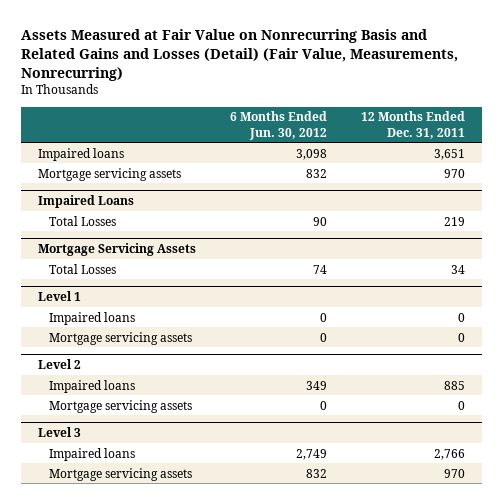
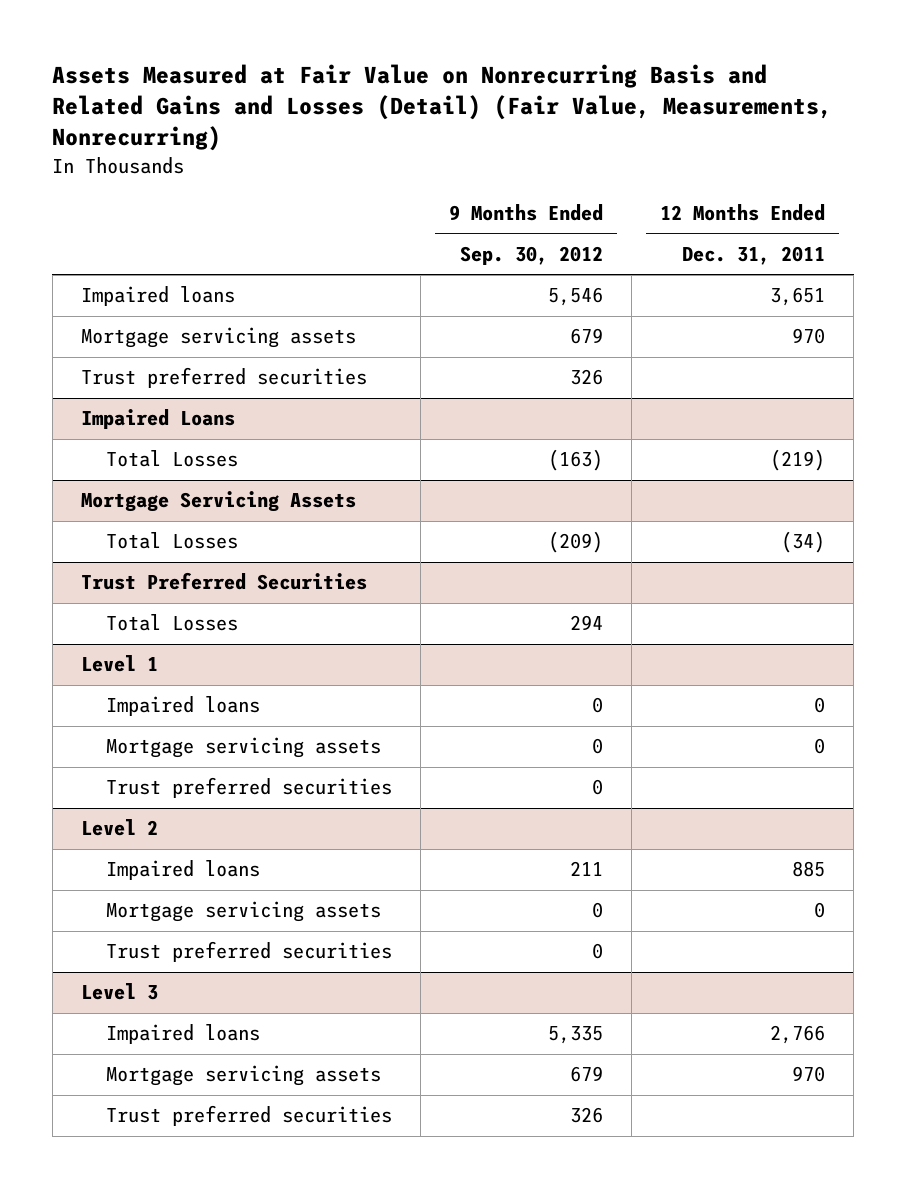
- | 6 Months Ended Jun. 30, 2012 | 12 Months Ended Dec. 31, 2011
+ | 9 Months Ended Sep. 30, 2012 | 12 Months Ended Dec. 31, 2011
+ Trust preferred securities | 326 |
@ Impaired Loans
- Total Losses | 90 | 219
+ Total Losses | (163) | (219)
@ Mortgage Servicing Assets
- Total Losses | 74 | 34
+ Total Losses | (209) | (34)
+ Trust Preferred Securities
+ Total Losses | 294 |
@ Level 1
+ Trust preferred securities | 0 |
@ Level 2
+ Trust preferred securities | 0 |
@ Level 3
+ Trust preferred securities | 326 |

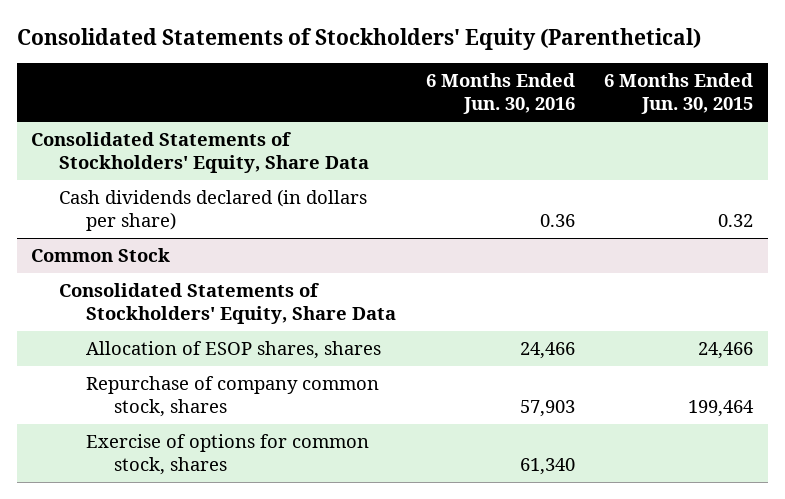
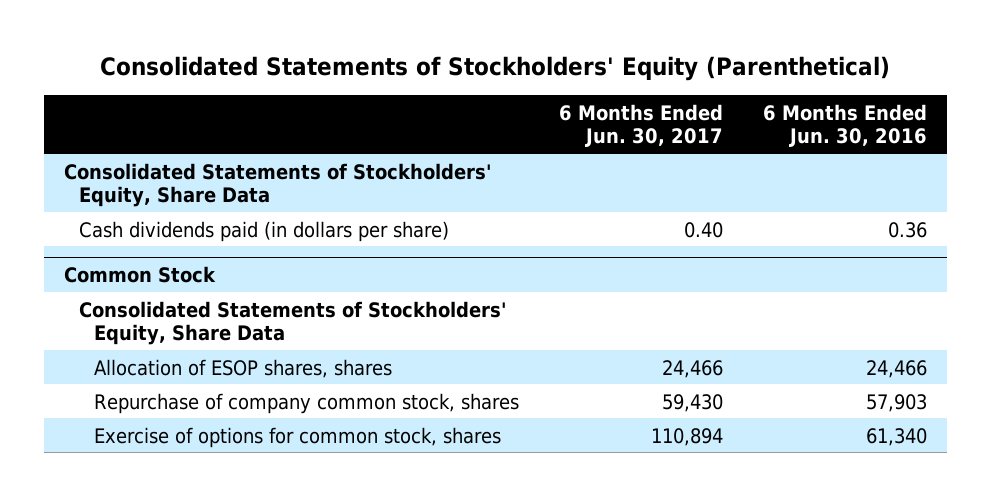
- | 6 Months Ended Jun. 30, 2016 | 6 Months Ended Jun. 30, 2015
+ | 6 Months Ended Jun. 30, 2017 | 6 Months Ended Jun. 30, 2016
- Cash dividends declared (in dollars per share) | 0.36 | 0.32
+ Cash dividends paid (in dollars per share) | 0.40 | 0.36

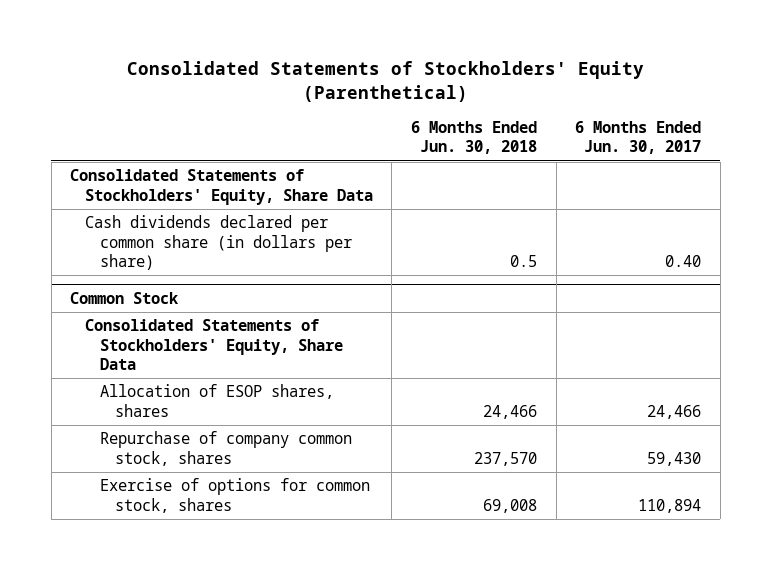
- | 6 Months Ended Jun. 30, 2017 | 6 Months Ended Jun. 30, 2016
+ | 6 Months Ended Jun. 30, 2018 | 6 Months Ended Jun. 30, 2017
- Cash dividends paid (in dollars per share) | 0.40 | 0.36
+ Cash dividends declared per common share (in dollars per share) | 0.5 | 0.40

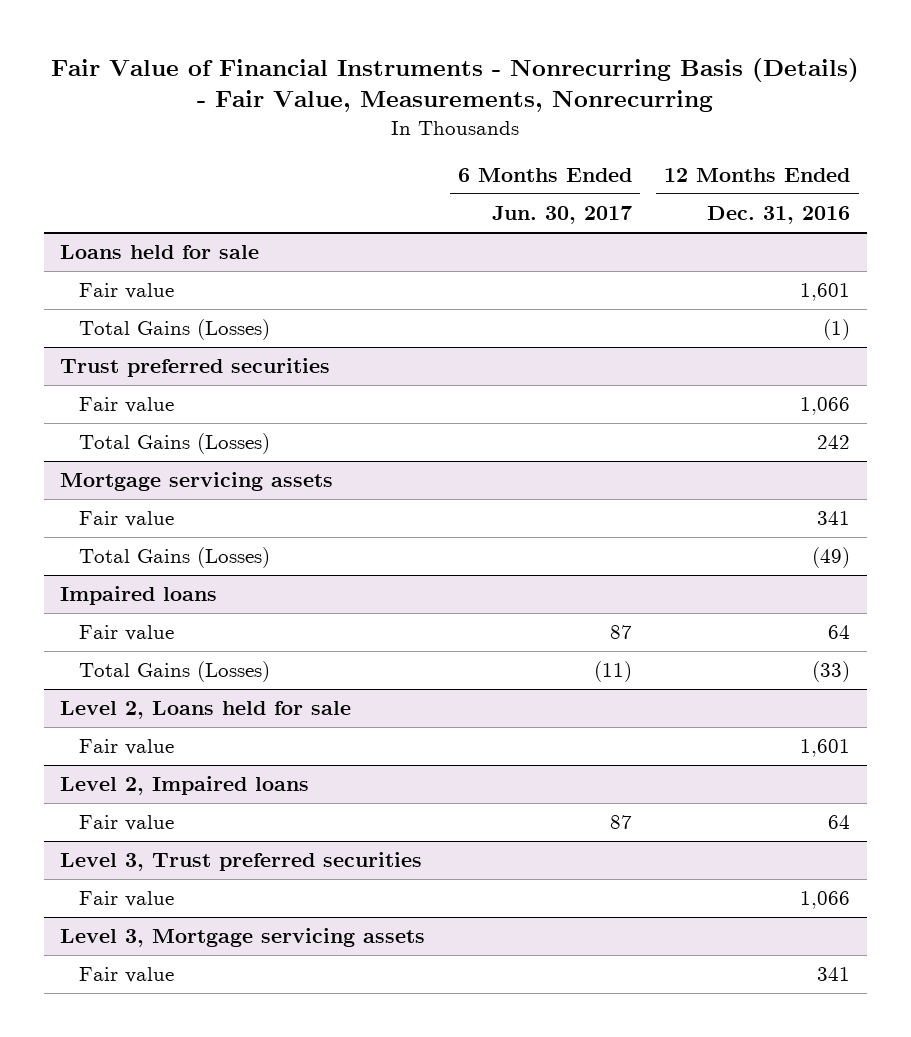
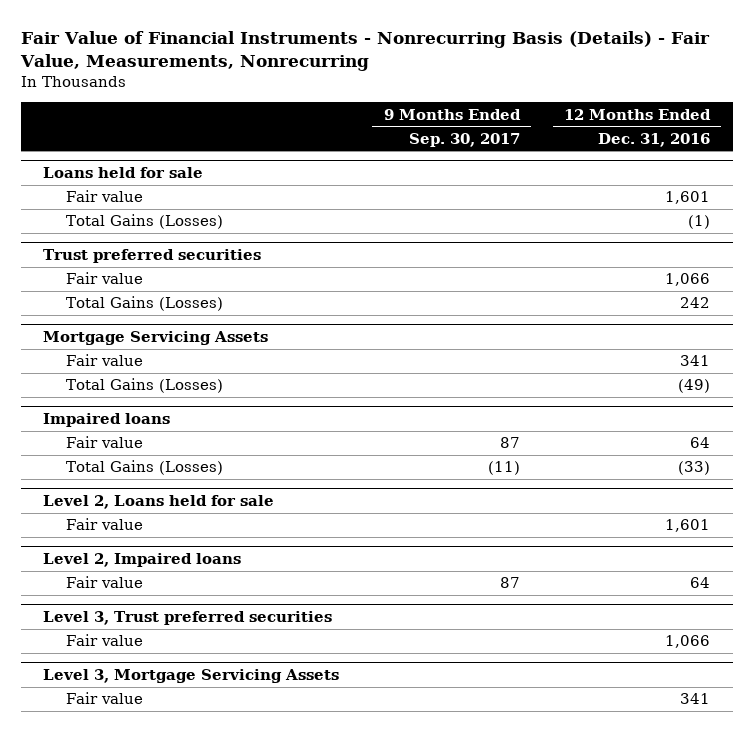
- | 6 Months Ended Jun. 30, 2017 | 12 Months Ended Dec. 31, 2016
+ | 9 Months Ended Sep. 30, 2017 | 12 Months Ended Dec. 31, 2016
- Mortgage servicing assets
+ Mortgage Servicing Assets
- Level 3, Mortgage servicing assets
+ Level 3, Mortgage Servicing Assets

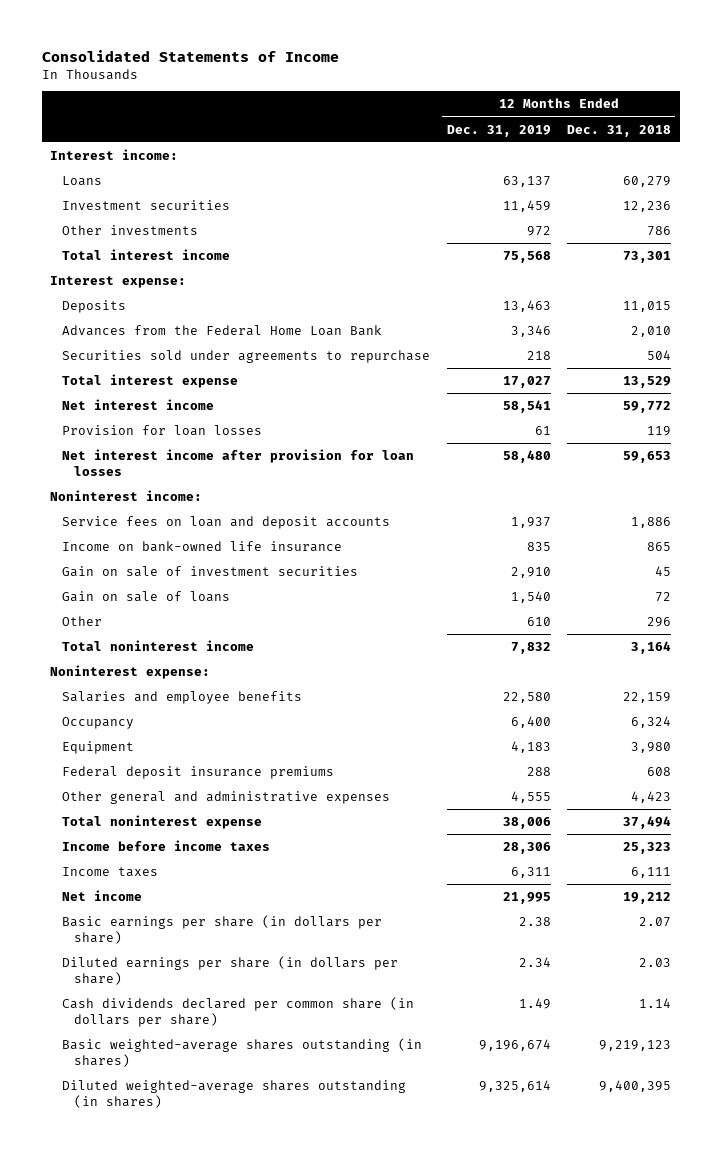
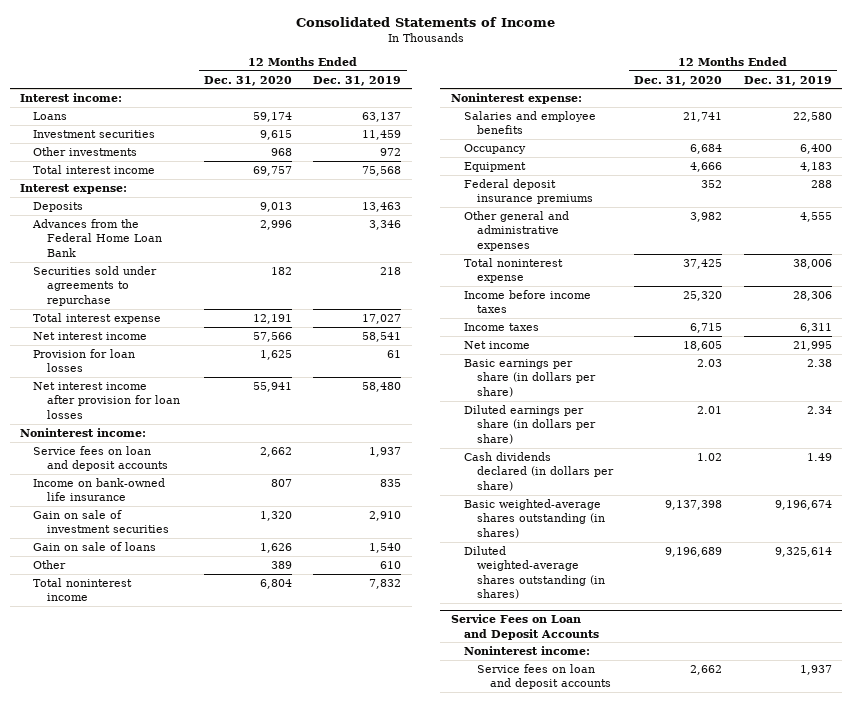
- | 12 Months Ended Dec. 31, 2019 | 12 Months Ended Dec. 31, 2018
+ | 12 Months Ended Dec. 31, 2020 | 12 Months Ended Dec. 31, 2019
- Cash dividends declared per common share (in dollars per share) | 1.49 | 1.14
+ Cash dividends declared (in dollars per share) | 1.02 | 1.49
+ Service Fees on Loan and Deposit Accounts
+ Noninterest income:
+ Service fees on loan and deposit accounts | 2,662 | 1,937

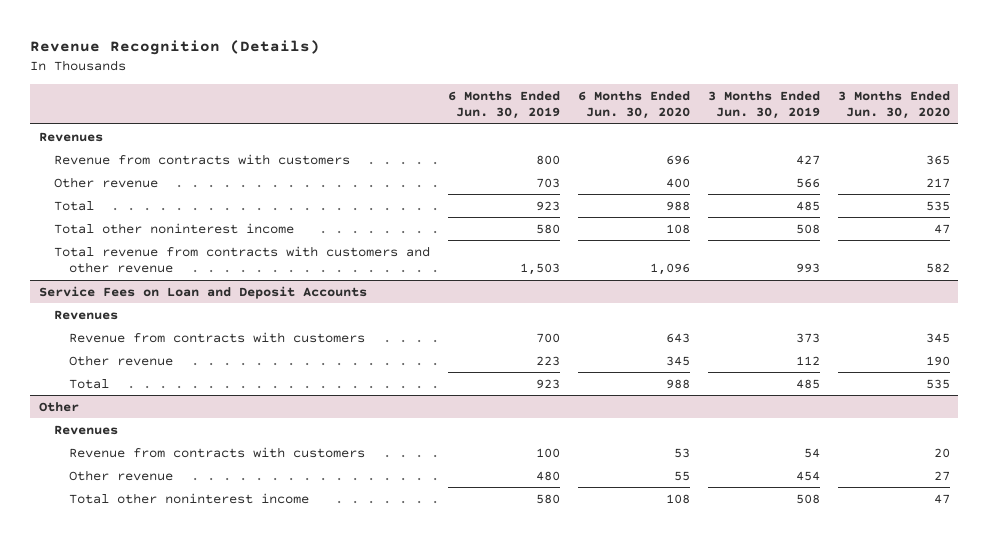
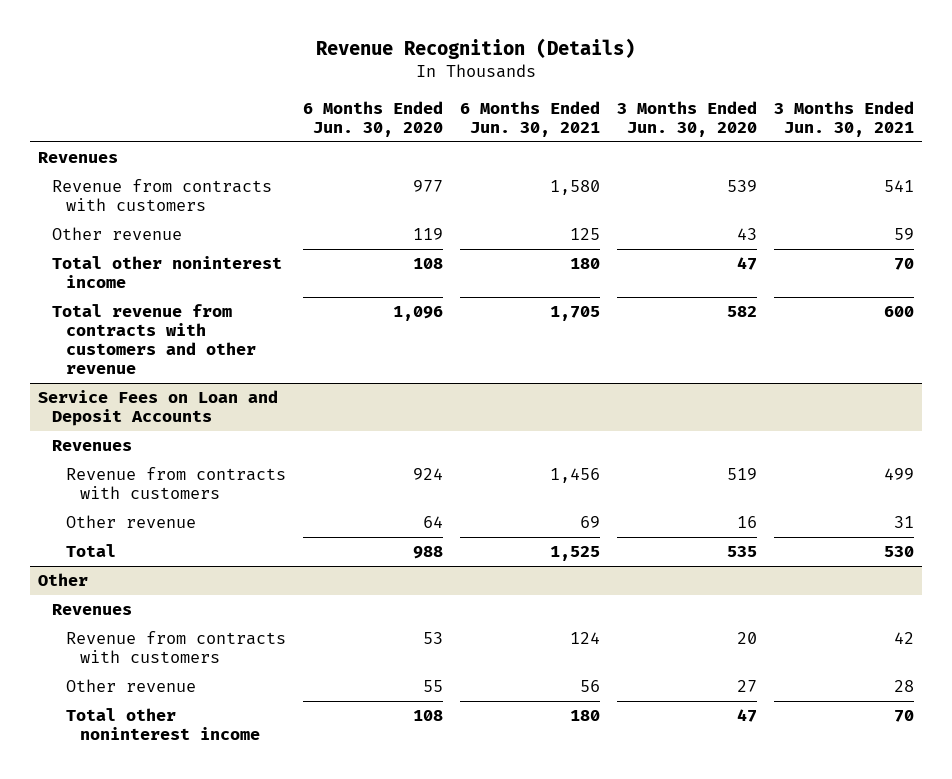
- | 6 Months Ended Jun. 30, 2019 | 6 Months Ended Jun. 30, 2020 | 3 Months Ended Jun. 30, 2019 | 3 Months Ended Jun. 30, 2020
+ | 6 Months Ended Jun. 30, 2020 | 6 Months Ended Jun. 30, 2021 | 3 Months Ended Jun. 30, 2020 | 3 Months Ended Jun. 30, 2021
- Revenue from contracts with customers | 800 | 696 | 427 | 365
- Other revenue | 703 | 400 | 566 | 217
- Total | 923 | 988 | 485 | 535
+ Revenue from contracts with customers | 977 | 1,580 | 539 | 541
+ Other revenue | 119 | 125 | 43 | 59
@ Service Fees on Loan and Deposit Accounts
- Revenue from contracts with customers | 700 | 643 | 373 | 345
- Other revenue | 223 | 345 | 112 | 190
+ Revenue from contracts with customers | 924 | 1,456 | 519 | 499
+ Other revenue | 64 | 69 | 16 | 31

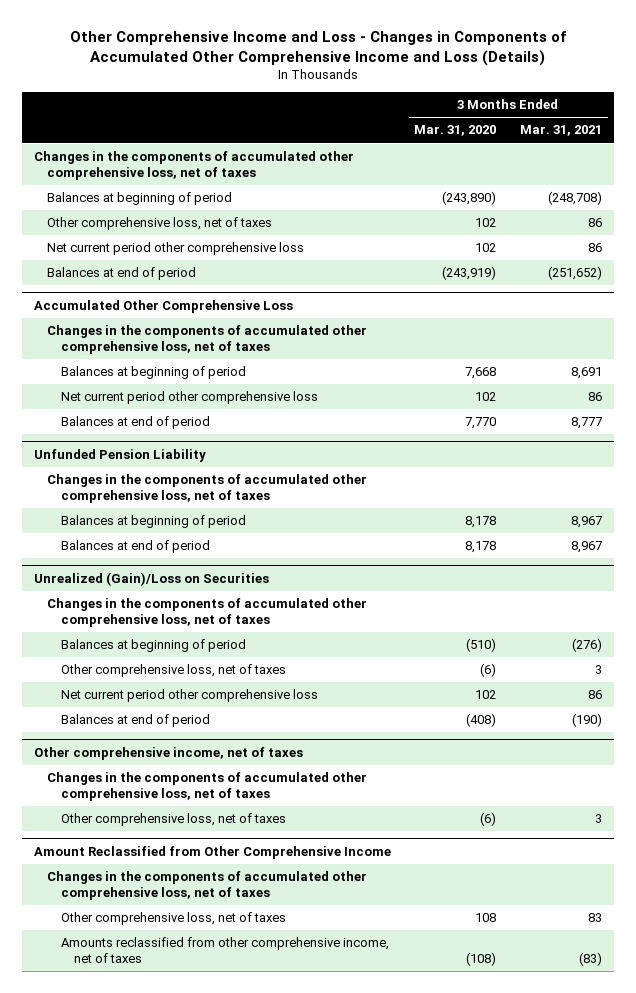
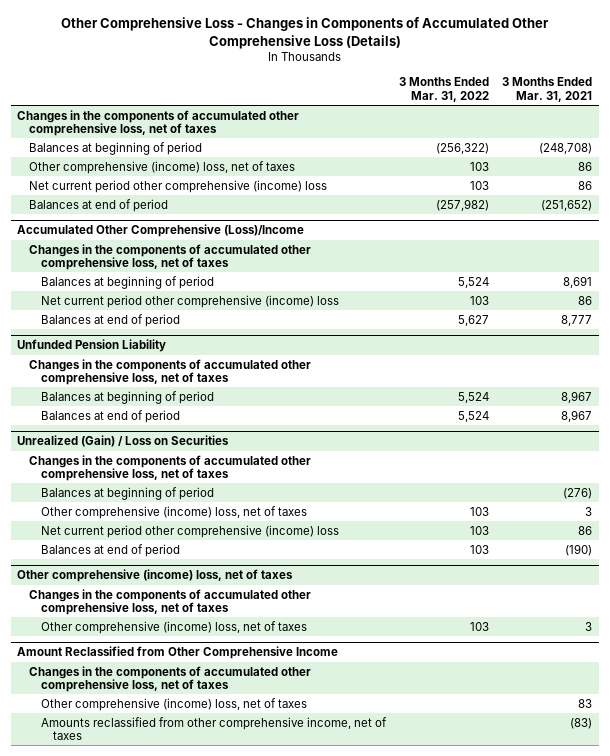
- Other Comprehensive Income and Loss - Changes in Components of Accumulated Other Comprehensive Income and Loss (Details)
+ Other Comprehensive Loss - Changes in Components of Accumulated Other Comprehensive Loss (Details)
- | 3 Months Ended Mar. 31, 2020 | 3 Months Ended Mar. 31, 2021
+ | 3 Months Ended Mar. 31, 2022 | 3 Months Ended Mar. 31, 2021
- Other comprehensive loss, net of taxes | 102 | 86
- Net current period other comprehensive loss | 102 | 86
+ Other comprehensive (income) loss, net of taxes | 103 | 86
+ Net current period other comprehensive (income) loss | 103 | 86
- Accumulated Other Comprehensive Loss
+ Accumulated Other Comprehensive (Loss)/Income
- Net current period other comprehensive loss | 102 | 86
+ Net current period other comprehensive (income) loss | 103 | 86
- Unrealized (Gain)/Loss on Securities
+ Unrealized (Gain) / Loss on Securities
- Other comprehensive loss, net of taxes | (6) | 3
- Net current period other comprehensive loss | 102 | 86
+ Other comprehensive (income) loss, net of taxes | 103 | 3
+ Net current period other comprehensive (income) loss | 103 | 86
- Other comprehensive income, net of taxes
+ Other comprehensive (income) loss, net of taxes
- Other comprehensive loss, net of taxes | (6) | 3
+ Other comprehensive (income) loss, net of taxes | 103 | 3
@ Amount Reclassified from Other Comprehensive Income
- Other comprehensive loss, net of taxes | 108 | 83
+ Other comprehensive (income) loss, net of taxes | | 83

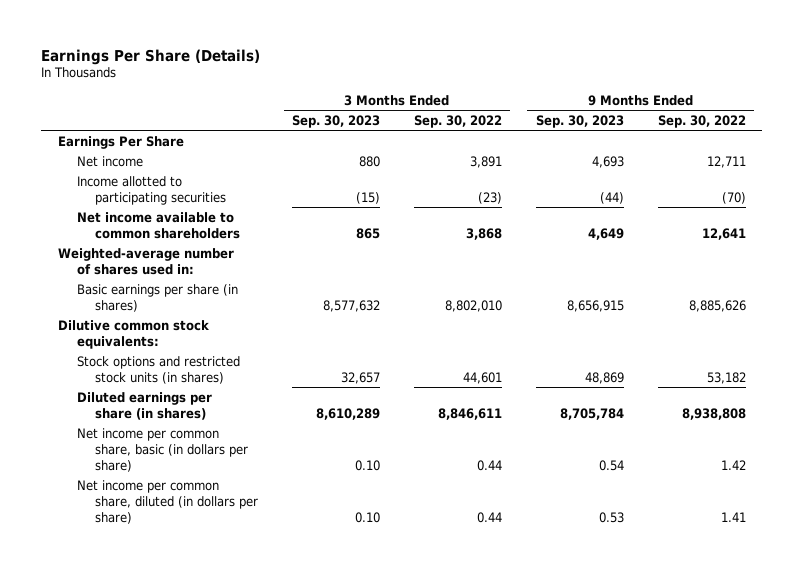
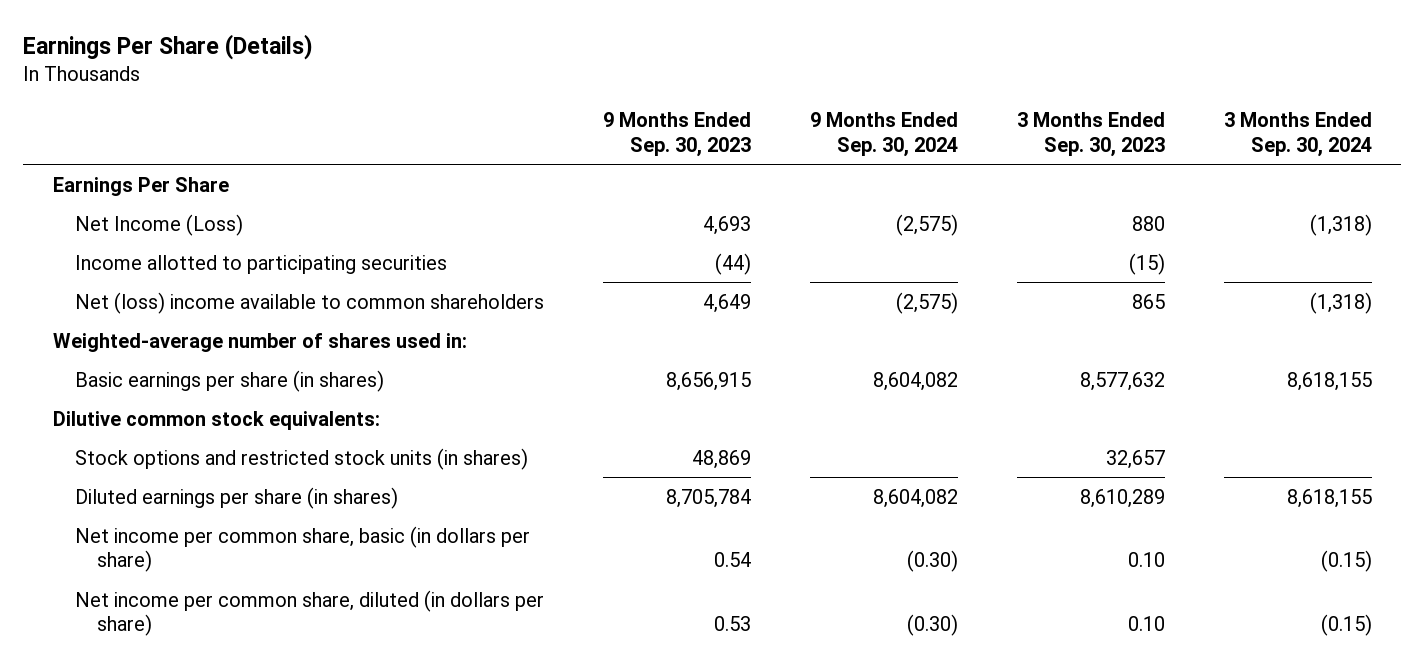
- | 3 Months Ended Sep. 30, 2023 | 3 Months Ended Sep. 30, 2022 | 9 Months Ended Sep. 30, 2023 | 9 Months Ended Sep. 30, 2022
+ | 9 Months Ended Sep. 30, 2023 | 9 Months Ended Sep. 30, 2024 | 3 Months Ended Sep. 30, 2023 | 3 Months Ended Sep. 30, 2024
- Net income | 880 | 3,891 | 4,693 | 12,711
+ Net Income (Loss) | 4,693 | (2,575) | 880 | (1,318)
- Net income available to common shareholders | 865 | 3,868 | 4,649 | 12,641
+ Net (loss) income available to common shareholders | 4,649 | (2,575) | 865 | (1,318)

